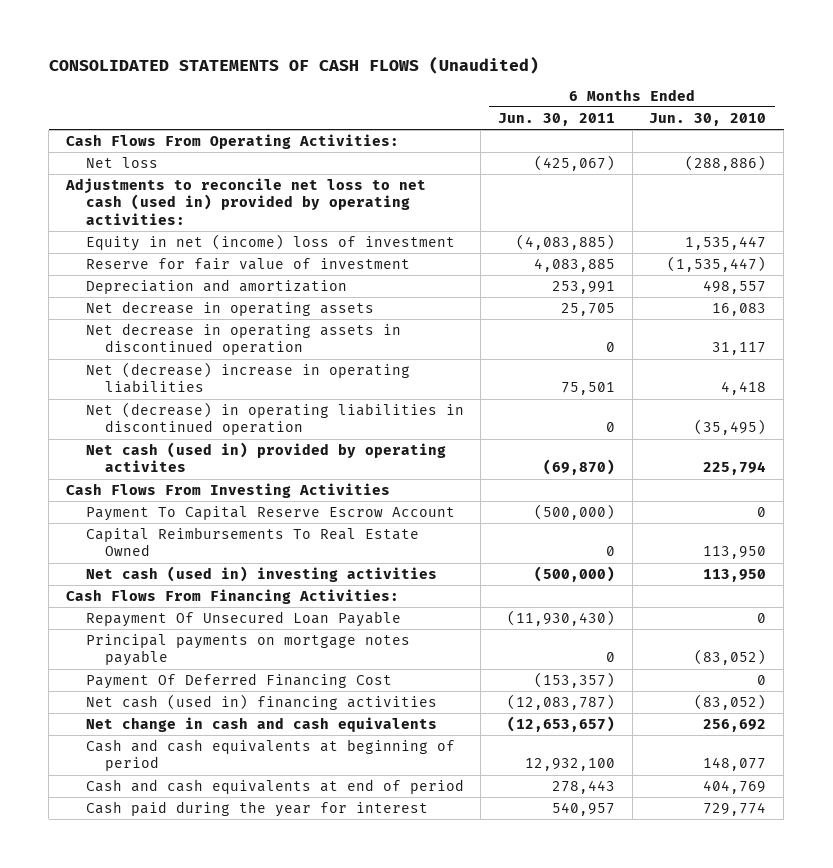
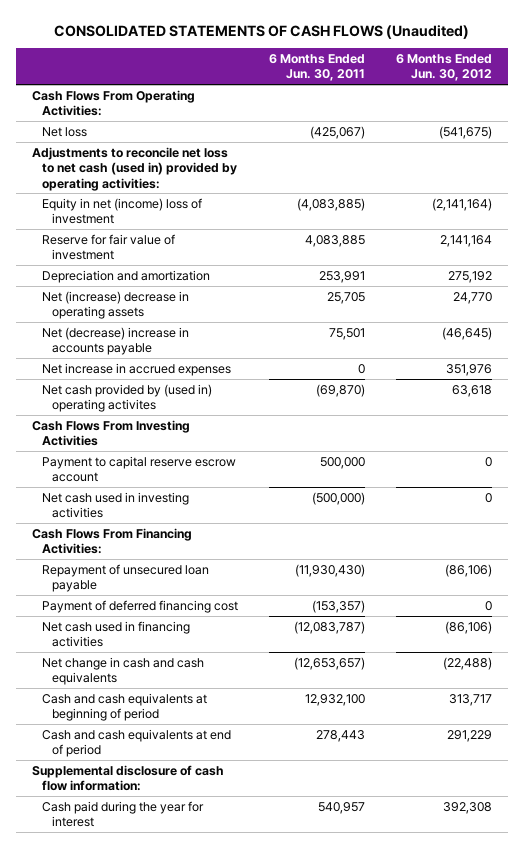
- | 6 Months Ended Jun. 30, 2011 | 6 Months Ended Jun. 30, 2010
+ | 6 Months Ended Jun. 30, 2011 | 6 Months Ended Jun. 30, 2012
- Net decrease in operating assets | 25,705 | 16,083
- Net decrease in operating assets in discontinued operation | 0 | 31,117
- Net (decrease) increase in operating liabilities | 75,501 | 4,418
- Net (decrease) in operating liabilities in discontinued operation | 0 | (35,495)
- Net cash (used in) provided by operating activites | (69,870) | 225,794
+ Net (increase) decrease in operating assets | 25,705 | 24,770
+ Net (decrease) increase in accounts payable | 75,501 | (46,645)
+ Net increase in accrued expenses | 0 | 351,976
+ Net cash provided by (used in) operating activites | (69,870) | 63,618
- Payment To Capital Reserve Escrow Account | (500,000) | 0
- Capital Reimbursements To Real Estate Owned | 0 | 113,950
- Net cash (used in) investing activities | (500,000) | 113,950
+ Payment to capital reserve escrow account | 500,000 | 0
+ Net cash used in investing activities | (500,000) | 0
- Repayment Of Unsecured Loan Payable | (11,930,430) | 0
- Principal payments on mortgage notes payable | 0 | (83,052)
- Payment Of Deferred Financing Cost | (153,357) | 0
- Net cash (used in) financing activities | (12,083,787) | (83,052)
+ Repayment of unsecured loan payable | (11,930,430) | (86,106)
+ Payment of deferred financing cost | (153,357) | 0
+ Net cash used in financing activities | (12,083,787) | (86,106)
+ Supplemental disclosure of cash flow information:

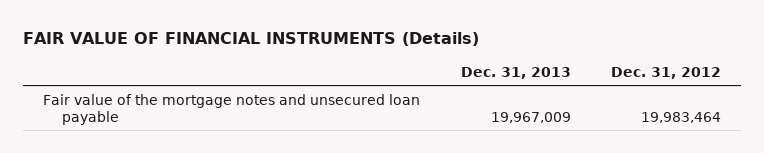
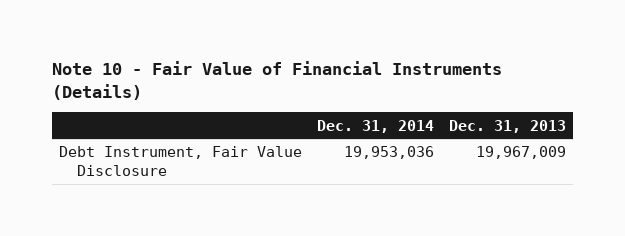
- FAIR VALUE OF FINANCIAL INSTRUMENTS (Details)
+ Note 10 - Fair Value of Financial Instruments (Details)
- | Dec. 31, 2013 | Dec. 31, 2012
+ | Dec. 31, 2014 | Dec. 31, 2013
- Fair value of the mortgage notes and unsecured loan payable | 19,967,009 | 19,983,464
+ Debt Instrument, Fair Value Disclosure | 19,953,036 | 19,967,009

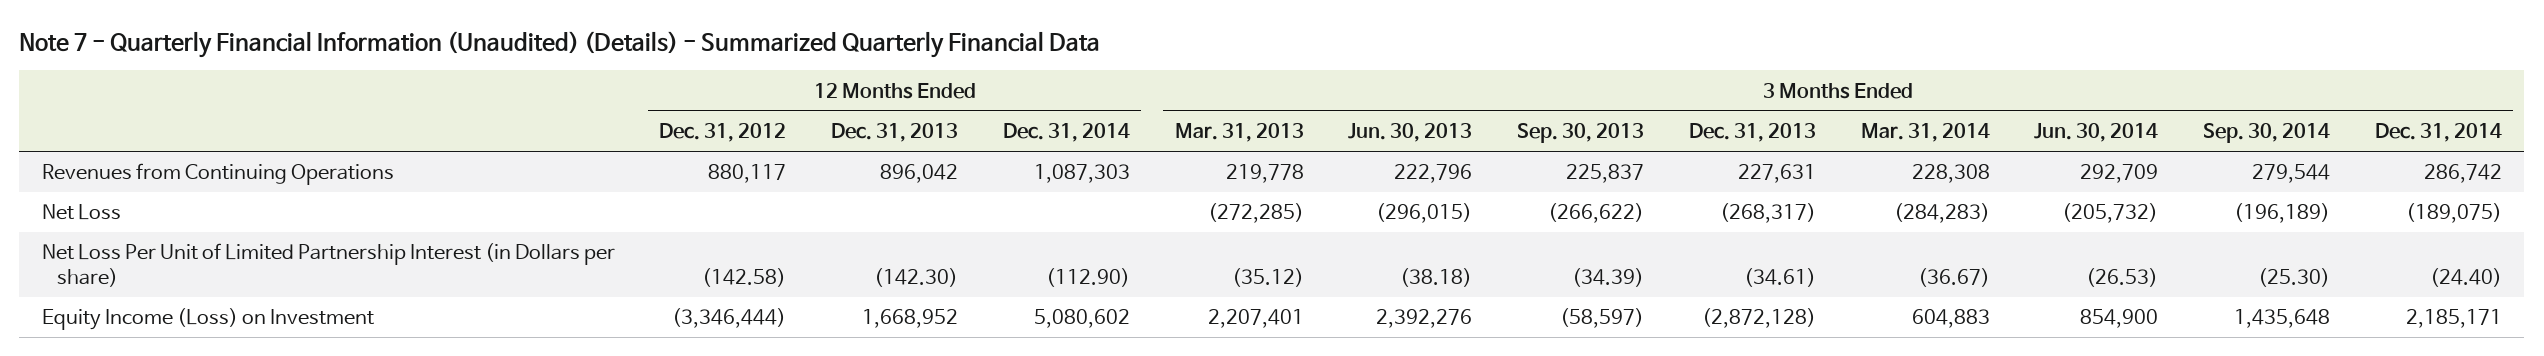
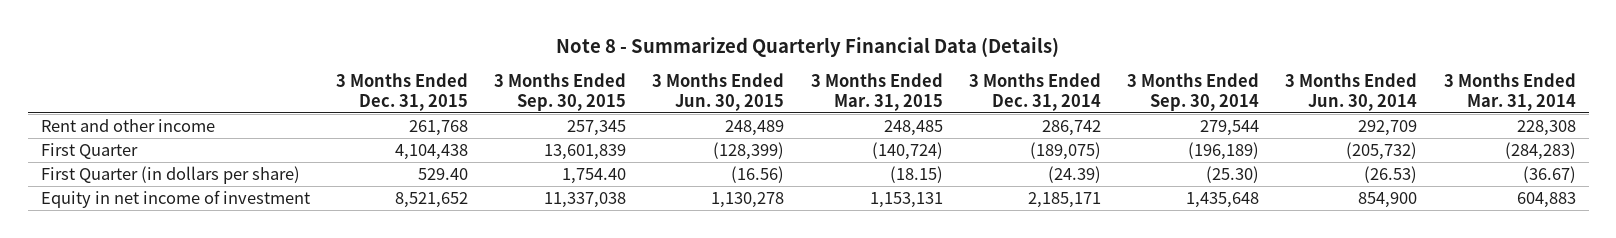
- Note 7 - Quarterly Financial Information (Unaudited) (Details) - Summarized Quarterly Financial Data
+ Note 8 - Summarized Quarterly Financial Data (Details)
- | 12 Months Ended Dec. 31, 2012 | 12 Months Ended Dec. 31, 2013 | 12 Months Ended Dec. 31, 2014 | 3 Months Ended Mar. 31, 2013 | 3 Months Ended Jun. 30, 2013 | 3 Months Ended Sep. 30, 2013 | 3 Months Ended Dec. 31, 2013 | 3 Months Ended Mar. 31, 2014 | 3 Months Ended Jun. 30, 2014 | 3 Months Ended Sep. 30, 2014 | 3 Months Ended Dec. 31, 2014
+ | 3 Months Ended Dec. 31, 2015 | 3 Months Ended Sep. 30, 2015 | 3 Months Ended Jun. 30, 2015 | 3 Months Ended Mar. 31, 2015 | 3 Months Ended Dec. 31, 2014 | 3 Months Ended Sep. 30, 2014 | 3 Months Ended Jun. 30, 2014 | 3 Months Ended Mar. 31, 2014
- Revenues from Continuing Operations | 880,117 | 896,042 | 1,087,303 | 219,778 | 222,796 | 225,837 | 227,631 | 228,308 | 292,709 | 279,544 | 286,742
- Net Loss | | | | (272,285) | (296,015) | (266,622) | (268,317) | (284,283) | (205,732) | (196,189) | (189,075)
- Net Loss Per Unit of Limited Partnership Interest (in Dollars per share) | (142.58) | (142.30) | (112.90) | (35.12) | (38.18) | (34.39) | (34.61) | (36.67) | (26.53) | (25.30) | (24.40)
- Equity Income (Loss) on Investment | (3,346,444) | 1,668,952 | 5,080,602 | 2,207,401 | 2,392,276 | (58,597) | (2,872,128) | 604,883 | 854,900 | 1,435,648 | 2,185,171
+ Rent and other income | 261,768 | 257,345 | 248,489 | 248,485 | 286,742 | 279,544 | 292,709 | 228,308
+ First Quarter | 4,104,438 | 13,601,839 | (128,399) | (140,724) | (189,075) | (196,189) | (205,732) | (284,283)
+ First Quarter (in dollars per share) | 529.40 | 1,754.40 | (16.56) | (18.15) | (24.39) | (25.30) | (26.53) | (36.67)
+ Equity in net income of investment | 8,521,652 | 11,337,038 | 1,130,278 | 1,153,131 | 2,185,171 | 1,435,648 | 854,900 | 604,883

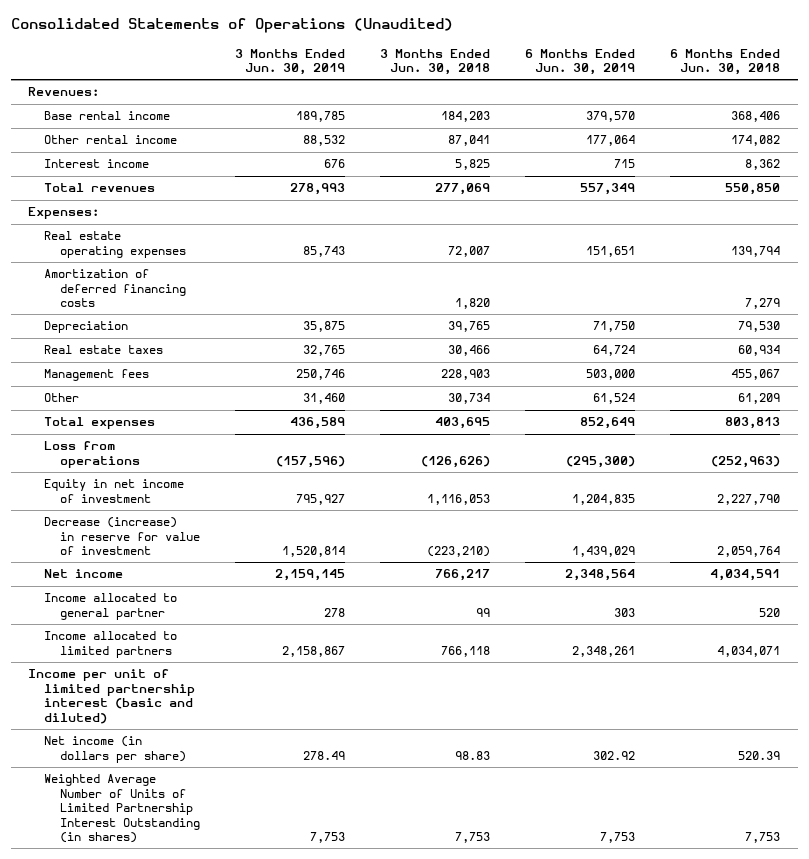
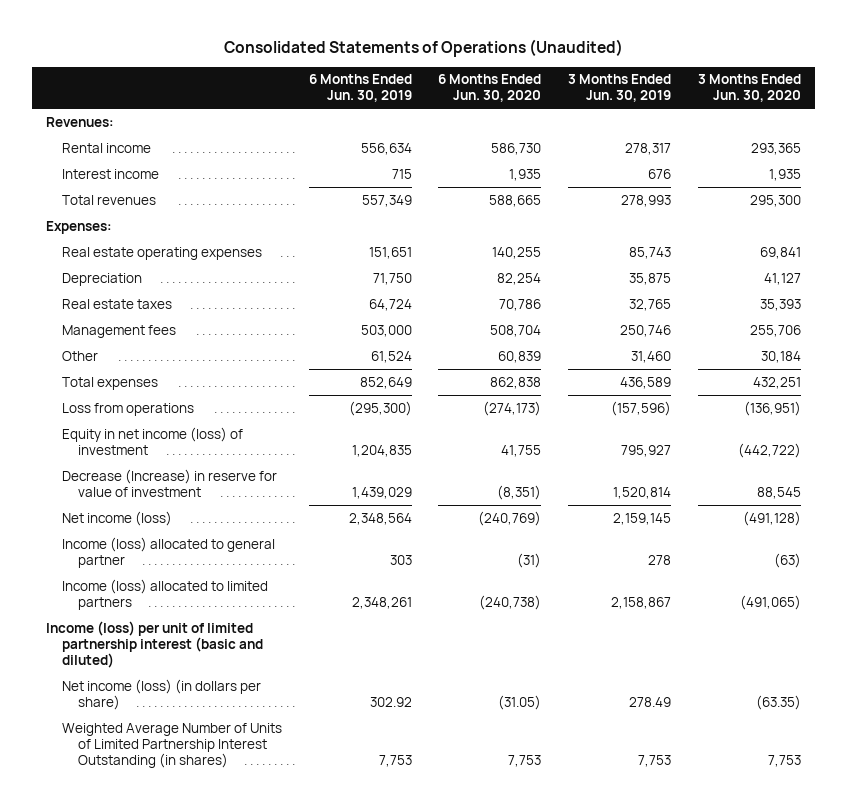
- | 3 Months Ended Jun. 30, 2019 | 3 Months Ended Jun. 30, 2018 | 6 Months Ended Jun. 30, 2019 | 6 Months Ended Jun. 30, 2018
+ | 6 Months Ended Jun. 30, 2019 | 6 Months Ended Jun. 30, 2020 | 3 Months Ended Jun. 30, 2019 | 3 Months Ended Jun. 30, 2020
- Base rental income | 189,785 | 184,203 | 379,570 | 368,406
- Other rental income | 88,532 | 87,041 | 177,064 | 174,082
+ Rental income | 556,634 | 586,730 | 278,317 | 293,365
- Amortization of deferred financing costs | | 1,820 | | 7,279
- Equity in net income of investment | 795,927 | 1,116,053 | 1,204,835 | 2,227,790
- Decrease (increase) in reserve for value of investment | 1,520,814 | (223,210) | 1,439,029 | 2,059,764
- Net income | 2,159,145 | 766,217 | 2,348,564 | 4,034,591
- Income allocated to general partner | 278 | 99 | 303 | 520
- Income allocated to limited partners | 2,158,867 | 766,118 | 2,348,261 | 4,034,071
- Income per unit of limited partnership interest (basic and diluted)
- Net income (in dollars per share) | 278.49 | 98.83 | 302.92 | 520.39
+ Equity in net income (loss) of investment | 1,204,835 | 41,755 | 795,927 | (442,722)
+ Decrease (Increase) in reserve for value of investment | 1,439,029 | (8,351) | 1,520,814 | 88,545
+ Net income (loss) | 2,348,564 | (240,769) | 2,159,145 | (491,128)
+ Income (loss) allocated to general partner | 303 | (31) | 278 | (63)
+ Income (loss) allocated to limited partners | 2,348,261 | (240,738) | 2,158,867 | (491,065)
+ Income (loss) per unit of limited partnership interest (basic and diluted)
+ Net income (loss) (in dollars per share) | 302.92 | (31.05) | 278.49 | (63.35)

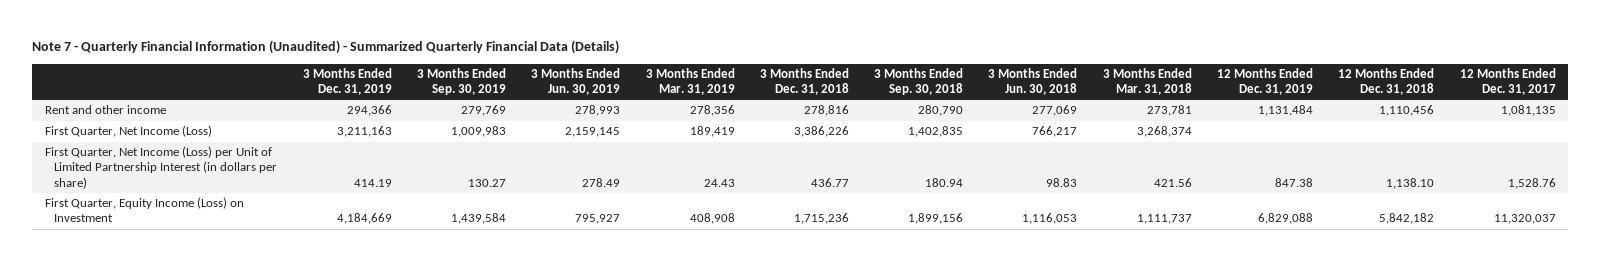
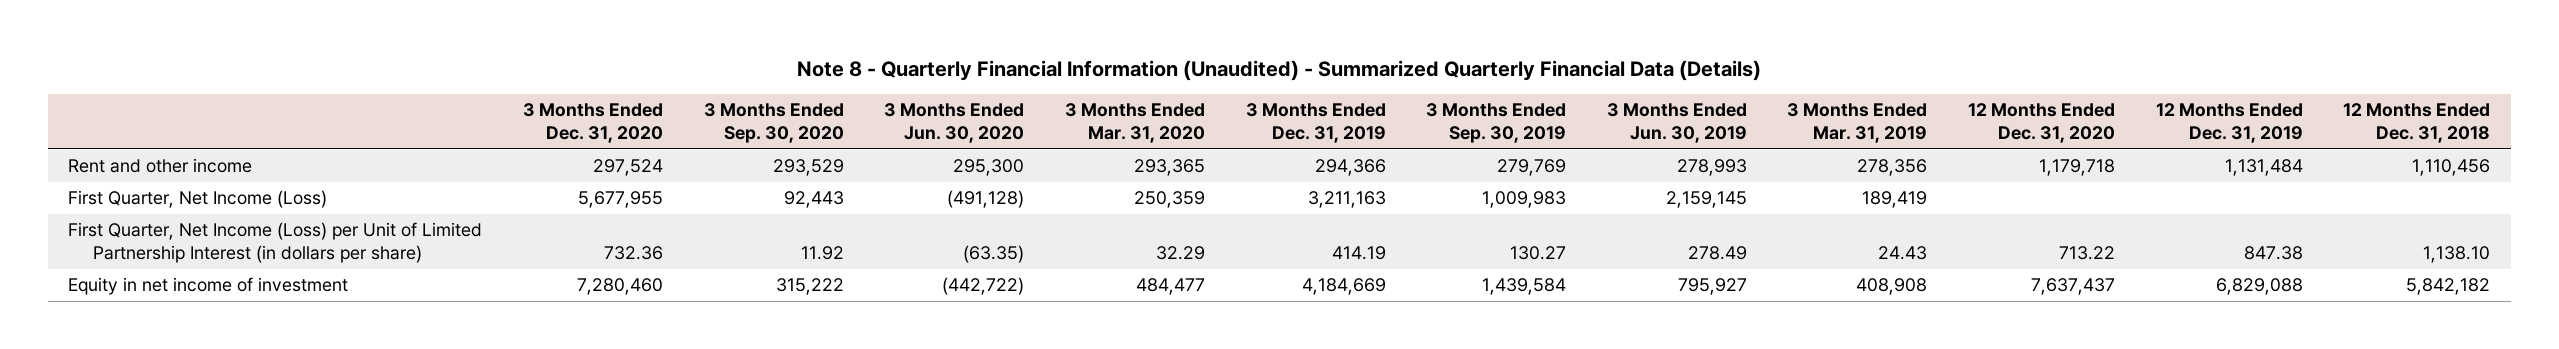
- Note 7 - Quarterly Financial Information (Unaudited) - Summarized Quarterly Financial Data (Details)
+ Note 8 - Quarterly Financial Information (Unaudited) - Summarized Quarterly Financial Data (Details)
- | 3 Months Ended Dec. 31, 2019 | 3 Months Ended Sep. 30, 2019 | 3 Months Ended Jun. 30, 2019 | 3 Months Ended Mar. 31, 2019 | 3 Months Ended Dec. 31, 2018 | 3 Months Ended Sep. 30, 2018 | 3 Months Ended Jun. 30, 2018 | 3 Months Ended Mar. 31, 2018 | 12 Months Ended Dec. 31, 2019 | 12 Months Ended Dec. 31, 2018 | 12 Months Ended Dec. 31, 2017
+ | 3 Months Ended Dec. 31, 2020 | 3 Months Ended Sep. 30, 2020 | 3 Months Ended Jun. 30, 2020 | 3 Months Ended Mar. 31, 2020 | 3 Months Ended Dec. 31, 2019 | 3 Months Ended Sep. 30, 2019 | 3 Months Ended Jun. 30, 2019 | 3 Months Ended Mar. 31, 2019 | 12 Months Ended Dec. 31, 2020 | 12 Months Ended Dec. 31, 2019 | 12 Months Ended Dec. 31, 2018
- First Quarter, Equity Income (Loss) on Investment | 4,184,669 | 1,439,584 | 795,927 | 408,908 | 1,715,236 | 1,899,156 | 1,116,053 | 1,111,737 | 6,829,088 | 5,842,182 | 11,320,037
+ Equity in net income of investment | 7,280,460 | 315,222 | (442,722) | 484,477 | 4,184,669 | 1,439,584 | 795,927 | 408,908 | 7,637,437 | 6,829,088 | 5,842,182

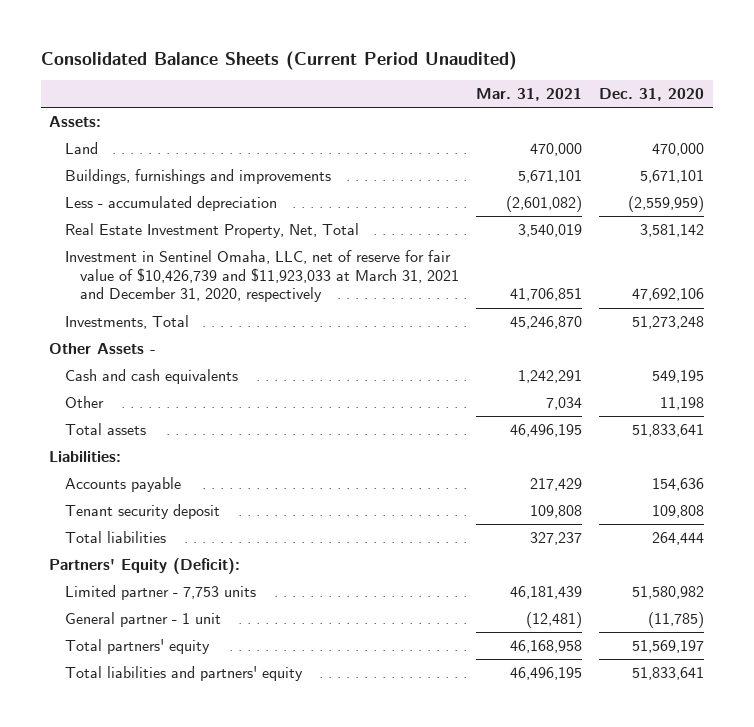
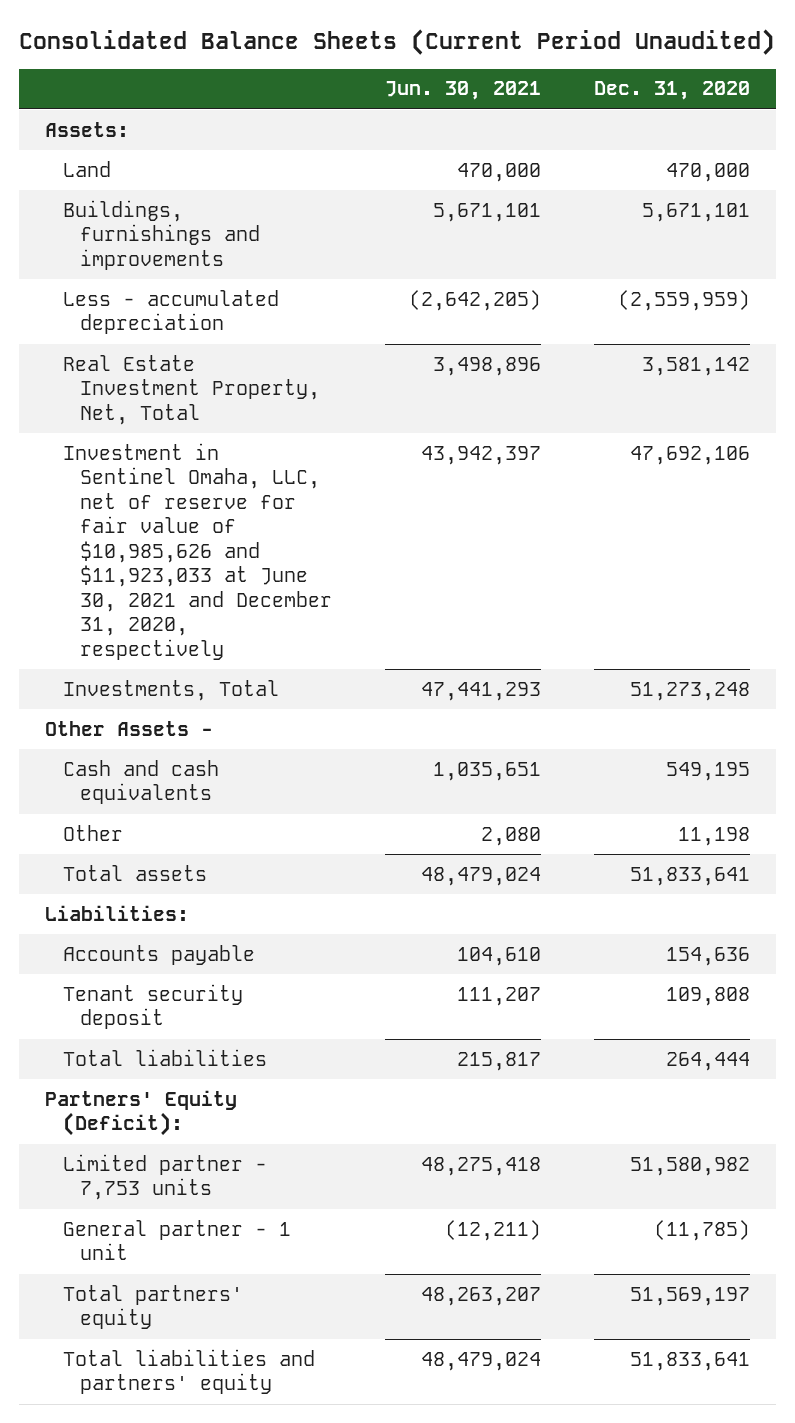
- | Mar. 31, 2021 | Dec. 31, 2020
+ | Jun. 30, 2021 | Dec. 31, 2020
- Investment in Sentinel Omaha, LLC, net of reserve for fair value of $10,426,739 and $11,923,033 at March 31, 2021 and December 31, 2020, respectively | 41,706,851 | 47,692,106
+ Investment in Sentinel Omaha, LLC, net of reserve for fair value of $10,985,626 and $11,923,033 at June 30, 2021 and December 31, 2020, respectively | 43,942,397 | 47,692,106

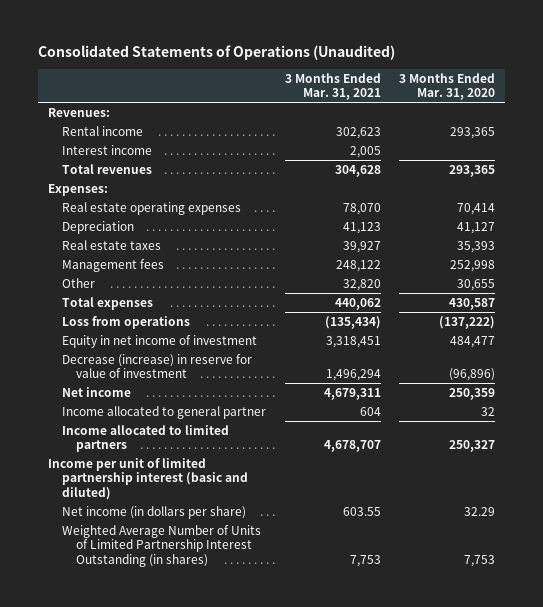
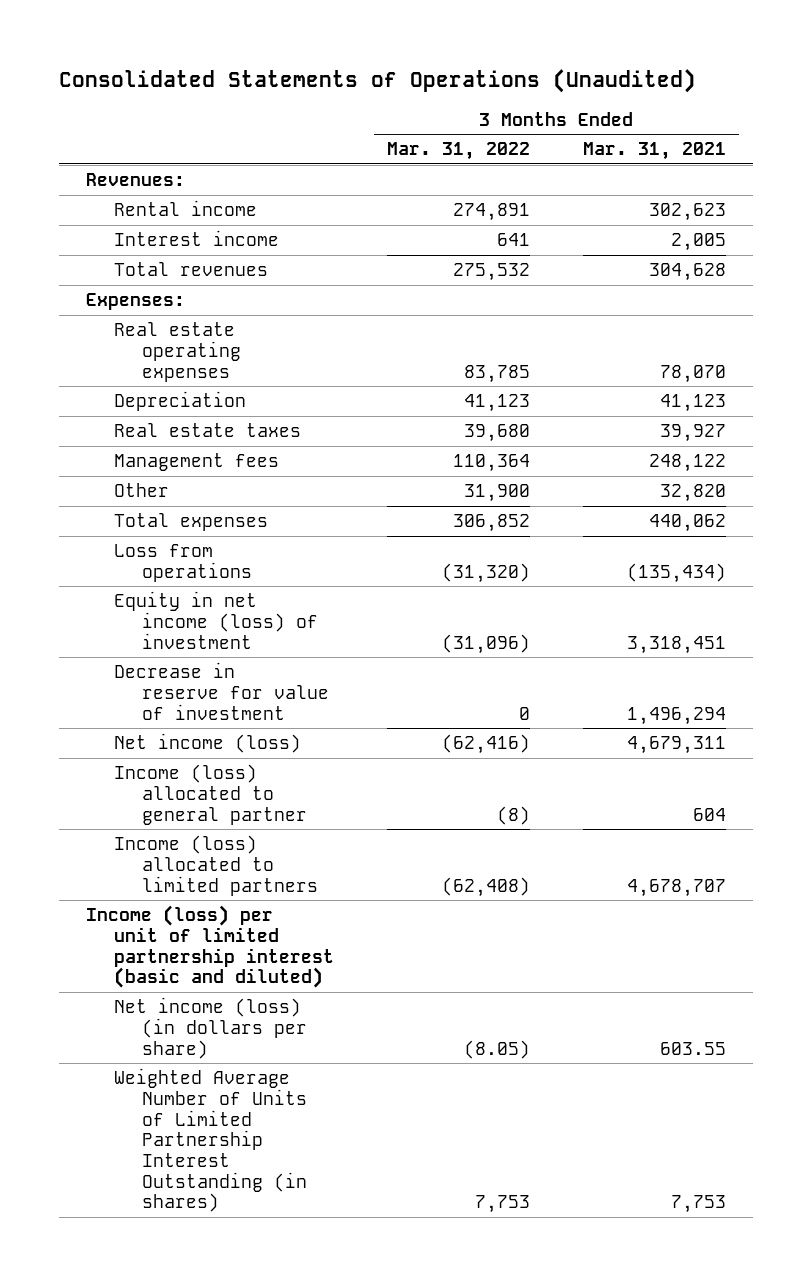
- | 3 Months Ended Mar. 31, 2021 | 3 Months Ended Mar. 31, 2020
+ | 3 Months Ended Mar. 31, 2022 | 3 Months Ended Mar. 31, 2021
- Equity in net income of investment | 3,318,451 | 484,477
- Decrease (increase) in reserve for value of investment | 1,496,294 | (96,896)
- Net income | 4,679,311 | 250,359
- Income allocated to general partner | 604 | 32
- Income allocated to limited partners | 4,678,707 | 250,327
- Income per unit of limited partnership interest (basic and diluted)
- Net income (in dollars per share) | 603.55 | 32.29
+ Equity in net income (loss) of investment | (31,096) | 3,318,451
+ Decrease in reserve for value of investment | 0 | 1,496,294
+ Net income (loss) | (62,416) | 4,679,311
+ Income (loss) allocated to general partner | (8) | 604
+ Income (loss) allocated to limited partners | (62,408) | 4,678,707
+ Income (loss) per unit of limited partnership interest (basic and diluted)
+ Net income (loss) (in dollars per share) | (8.05) | 603.55

